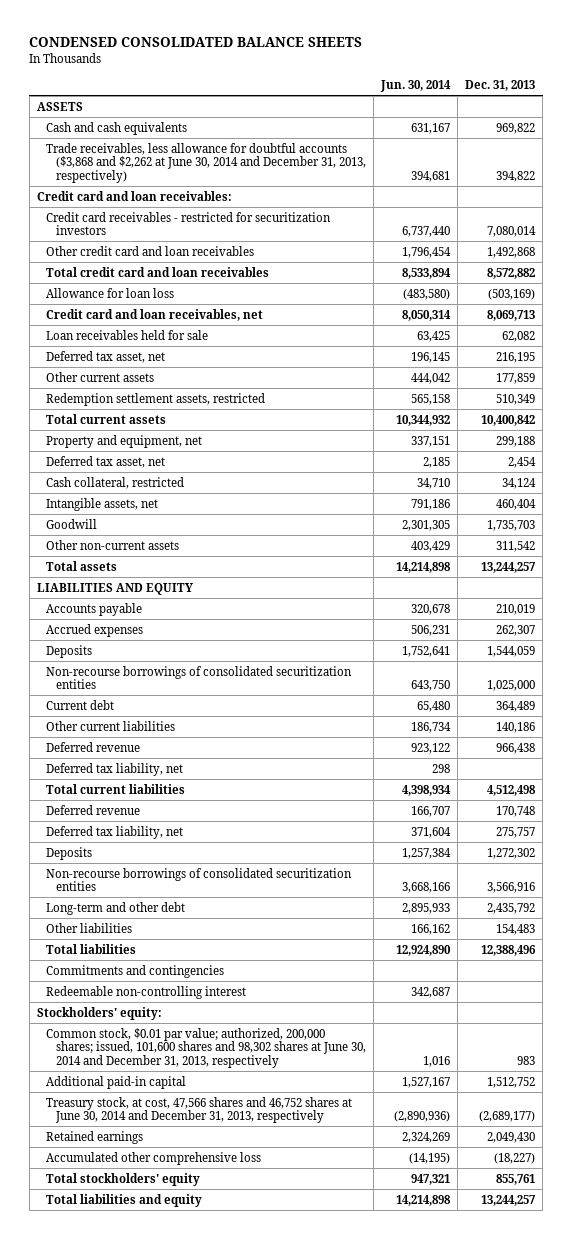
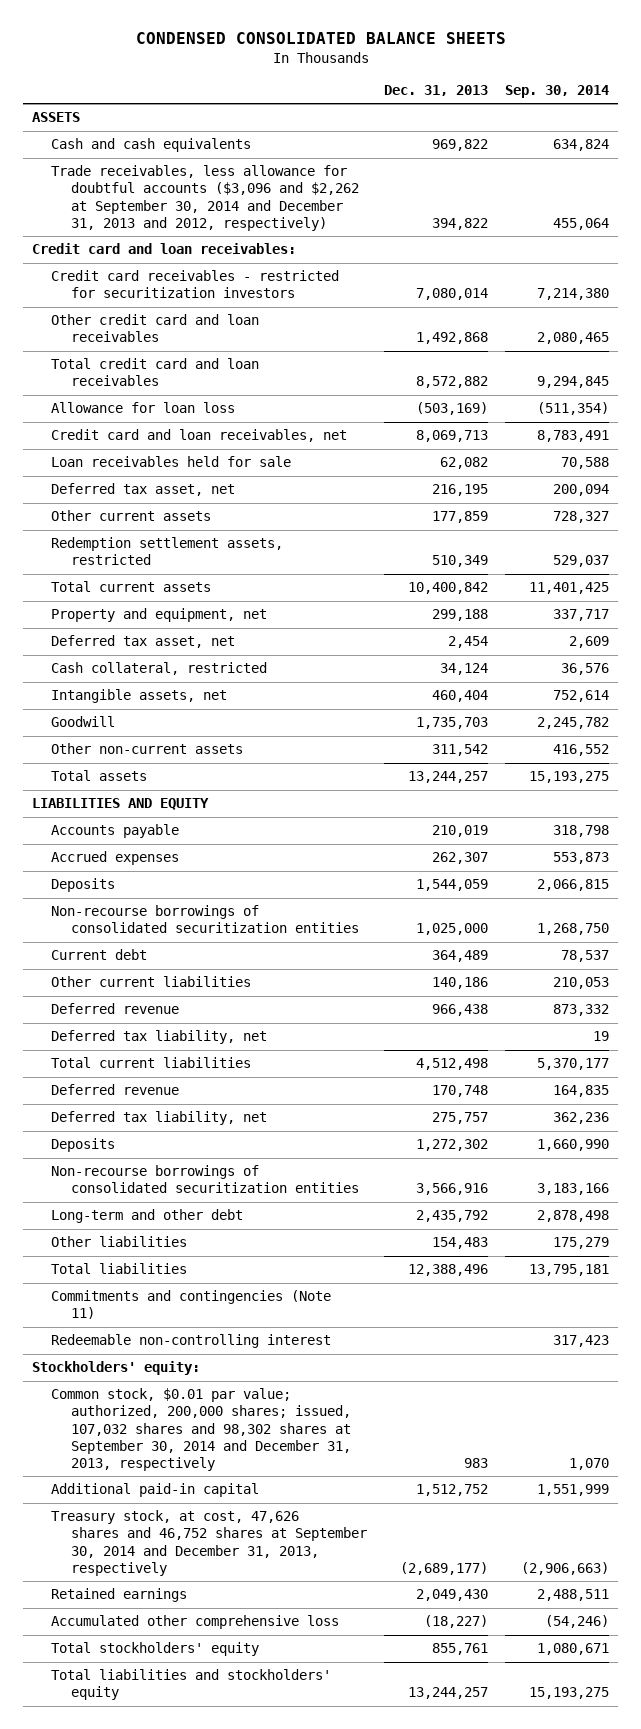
- | Jun. 30, 2014 | Dec. 31, 2013
+ | Dec. 31, 2013 | Sep. 30, 2014
- Trade receivables, less allowance for doubtful accounts ($3,868 and $2,262 at June 30, 2014 and December 31, 2013, respectively) | 394,681 | 394,822
+ Trade receivables, less allowance for doubtful accounts ($3,096 and $2,262 at September 30, 2014 and December 31, 2013 and 2012, respectively) | 394,822 | 455,064
- Commitments and contingencies
+ Commitments and contingencies (Note 11)
- Common stock, $0.01 par value; authorized, 200,000 shares; issued, 101,600 shares and 98,302 shares at June 30, 2014 and December 31, 2013, respectively | 1,016 | 983
+ Common stock, $0.01 par value; authorized, 200,000 shares; issued, 107,032 shares and 98,302 shares at September 30, 2014 and December 31, 2013, respectively | 983 | 1,070
- Treasury stock, at cost, 47,566 shares and 46,752 shares at June 30, 2014 and December 31, 2013, respectively | (2,890,936) | (2,689,177)
+ Treasury stock, at cost, 47,626 shares and 46,752 shares at September 30, 2014 and December 31, 2013, respectively | (2,689,177) | (2,906,663)
- Total liabilities and equity | 14,214,898 | 13,244,257
+ Total liabilities and stockholders' equity | 13,244,257 | 15,193,275

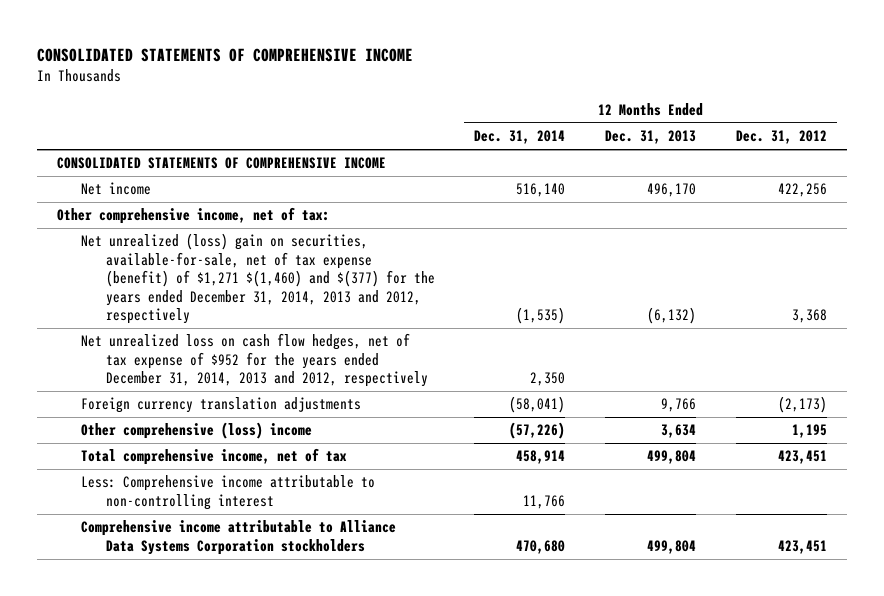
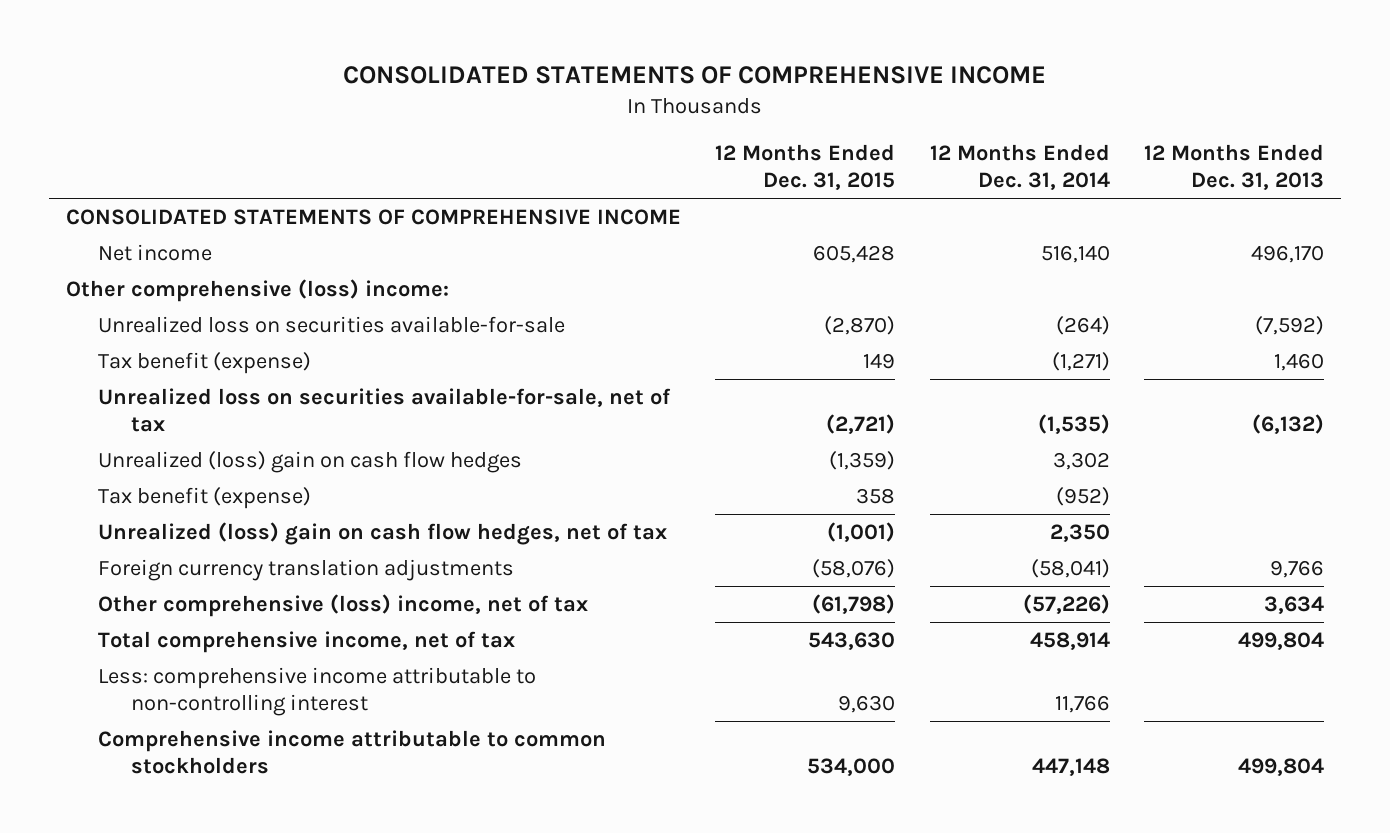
- | 12 Months Ended Dec. 31, 2014 | 12 Months Ended Dec. 31, 2013 | 12 Months Ended Dec. 31, 2012
+ | 12 Months Ended Dec. 31, 2015 | 12 Months Ended Dec. 31, 2014 | 12 Months Ended Dec. 31, 2013
- Other comprehensive income, net of tax:
- Net unrealized (loss) gain on securities, available-for-sale, net of tax expense (benefit) of $1,271 $(1,460) and $(377) for the years ended December 31, 2014, 2013 and 2012, respectively | (1,535) | (6,132) | 3,368
- Net unrealized loss on cash flow hedges, net of tax expense of $952 for the years ended December 31, 2014, 2013 and 2012, respectively | 2,350 | |
+ Other comprehensive (loss) income:
+ Unrealized loss on securities available-for-sale | (2,870) | (264) | (7,592)
+ Tax benefit (expense) | 149 | (1,271) | 1,460
+ Unrealized loss on securities available-for-sale, net of tax | (2,721) | (1,535) | (6,132)
+ Unrealized (loss) gain on cash flow hedges | (1,359) | 3,302 |
+ Tax benefit (expense) | 358 | (952) |
+ Unrealized (loss) gain on cash flow hedges, net of tax | (1,001) | 2,350 |
- Other comprehensive (loss) income | (57,226) | 3,634 | 1,195
+ Other comprehensive (loss) income, net of tax | (61,798) | (57,226) | 3,634
- Less: Comprehensive income attributable to non-controlling interest | 11,766 | |
- Comprehensive income attributable to Alliance Data Systems Corporation stockholders | 470,680 | 499,804 | 423,451
+ Less: comprehensive income attributable to non-controlling interest | 9,630 | 11,766 |
+ Comprehensive income attributable to common stockholders | 534,000 | 447,148 | 499,804

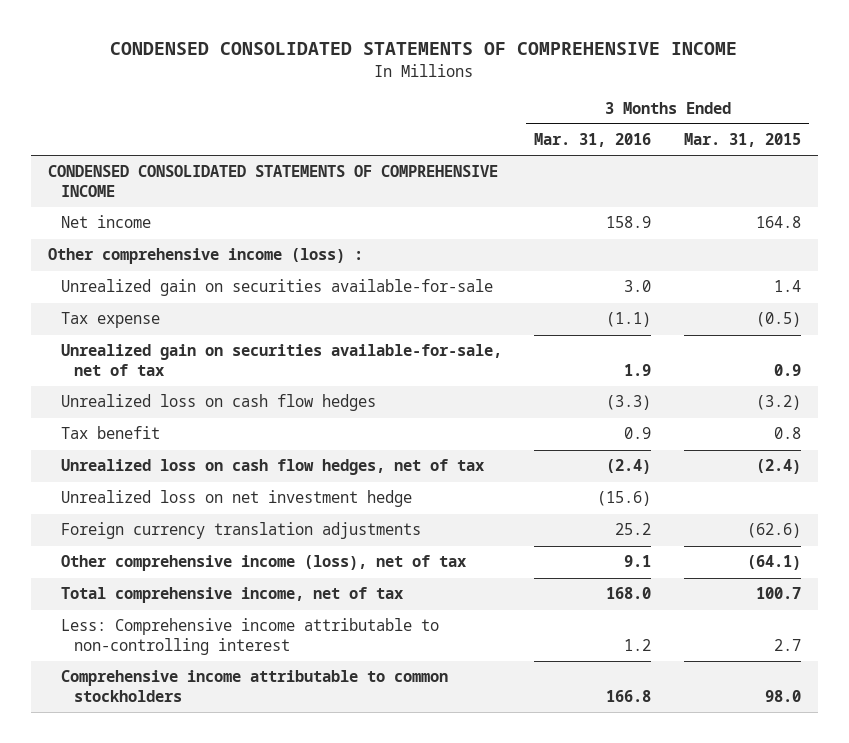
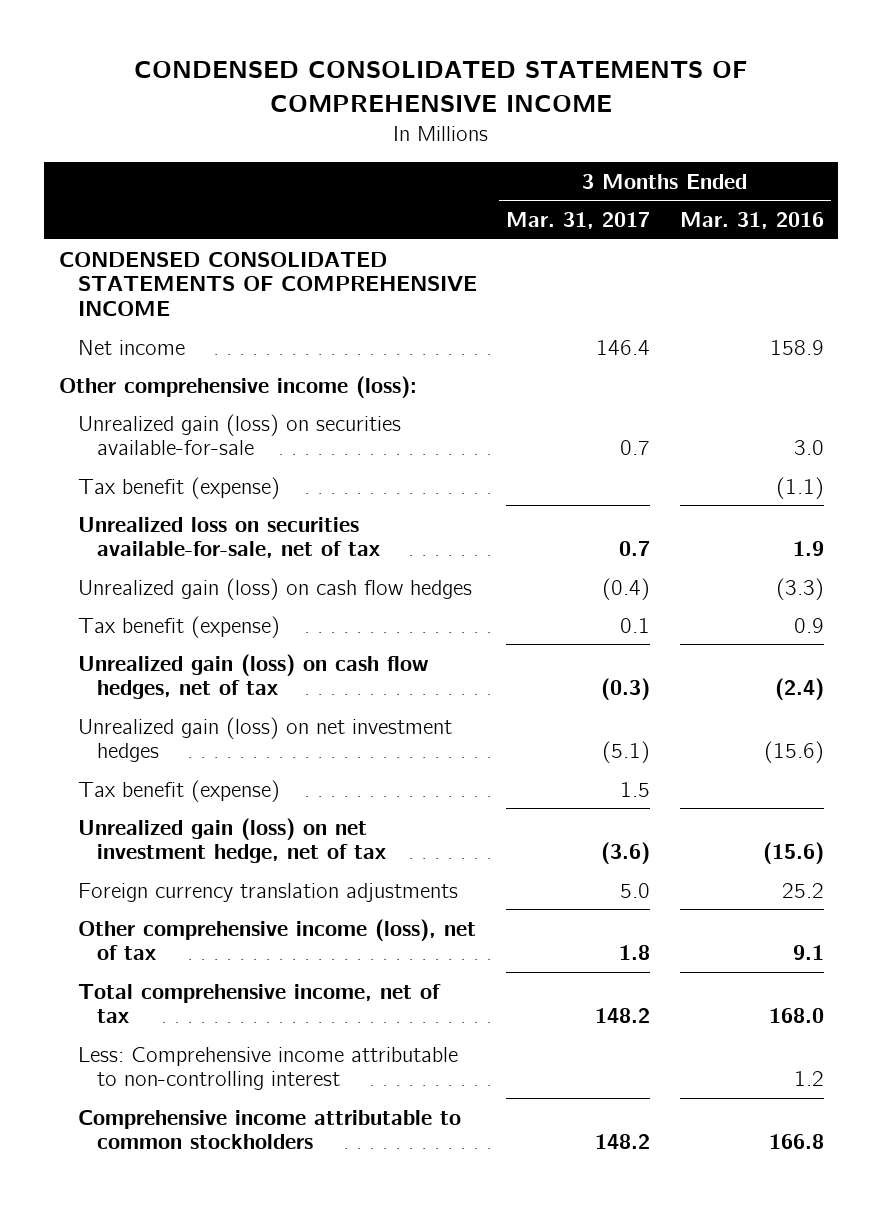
- | 3 Months Ended Mar. 31, 2016 | 3 Months Ended Mar. 31, 2015
+ | 3 Months Ended Mar. 31, 2017 | 3 Months Ended Mar. 31, 2016
- Other comprehensive income (loss) :
- Unrealized gain on securities available-for-sale | 3.0 | 1.4
- Tax expense | (1.1) | (0.5)
- Unrealized gain on securities available-for-sale, net of tax | 1.9 | 0.9
- Unrealized loss on cash flow hedges | (3.3) | (3.2)
- Tax benefit | 0.9 | 0.8
- Unrealized loss on cash flow hedges, net of tax | (2.4) | (2.4)
- Unrealized loss on net investment hedge | (15.6) |
+ Other comprehensive income (loss):
+ Unrealized gain (loss) on securities available-for-sale | 0.7 | 3.0
+ Tax benefit (expense) | | (1.1)
+ Unrealized loss on securities available-for-sale, net of tax | 0.7 | 1.9
+ Unrealized gain (loss) on cash flow hedges | (0.4) | (3.3)
+ Tax benefit (expense) | 0.1 | 0.9
+ Unrealized gain (loss) on cash flow hedges, net of tax | (0.3) | (2.4)
+ Unrealized gain (loss) on net investment hedges | (5.1) | (15.6)
+ Tax benefit (expense) | 1.5 |
+ Unrealized gain (loss) on net investment hedge, net of tax | (3.6) | (15.6)

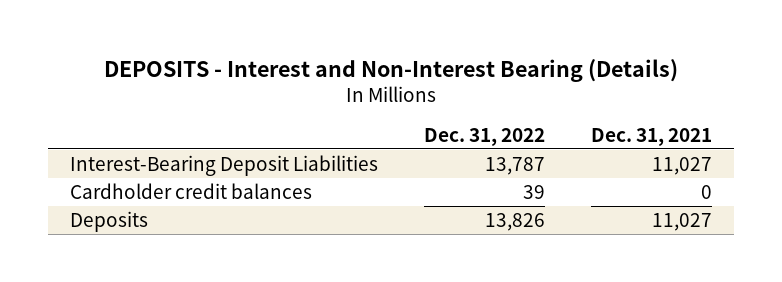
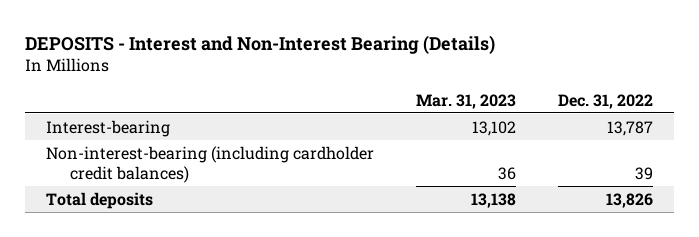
- | Dec. 31, 2022 | Dec. 31, 2021
+ | Mar. 31, 2023 | Dec. 31, 2022
- Interest-Bearing Deposit Liabilities | 13,787 | 11,027
- Cardholder credit balances | 39 | 0
- Deposits | 13,826 | 11,027
+ Interest-bearing | 13,102 | 13,787
+ Non-interest-bearing (including cardholder credit balances) | 36 | 39
+ Total deposits | 13,138 | 13,826

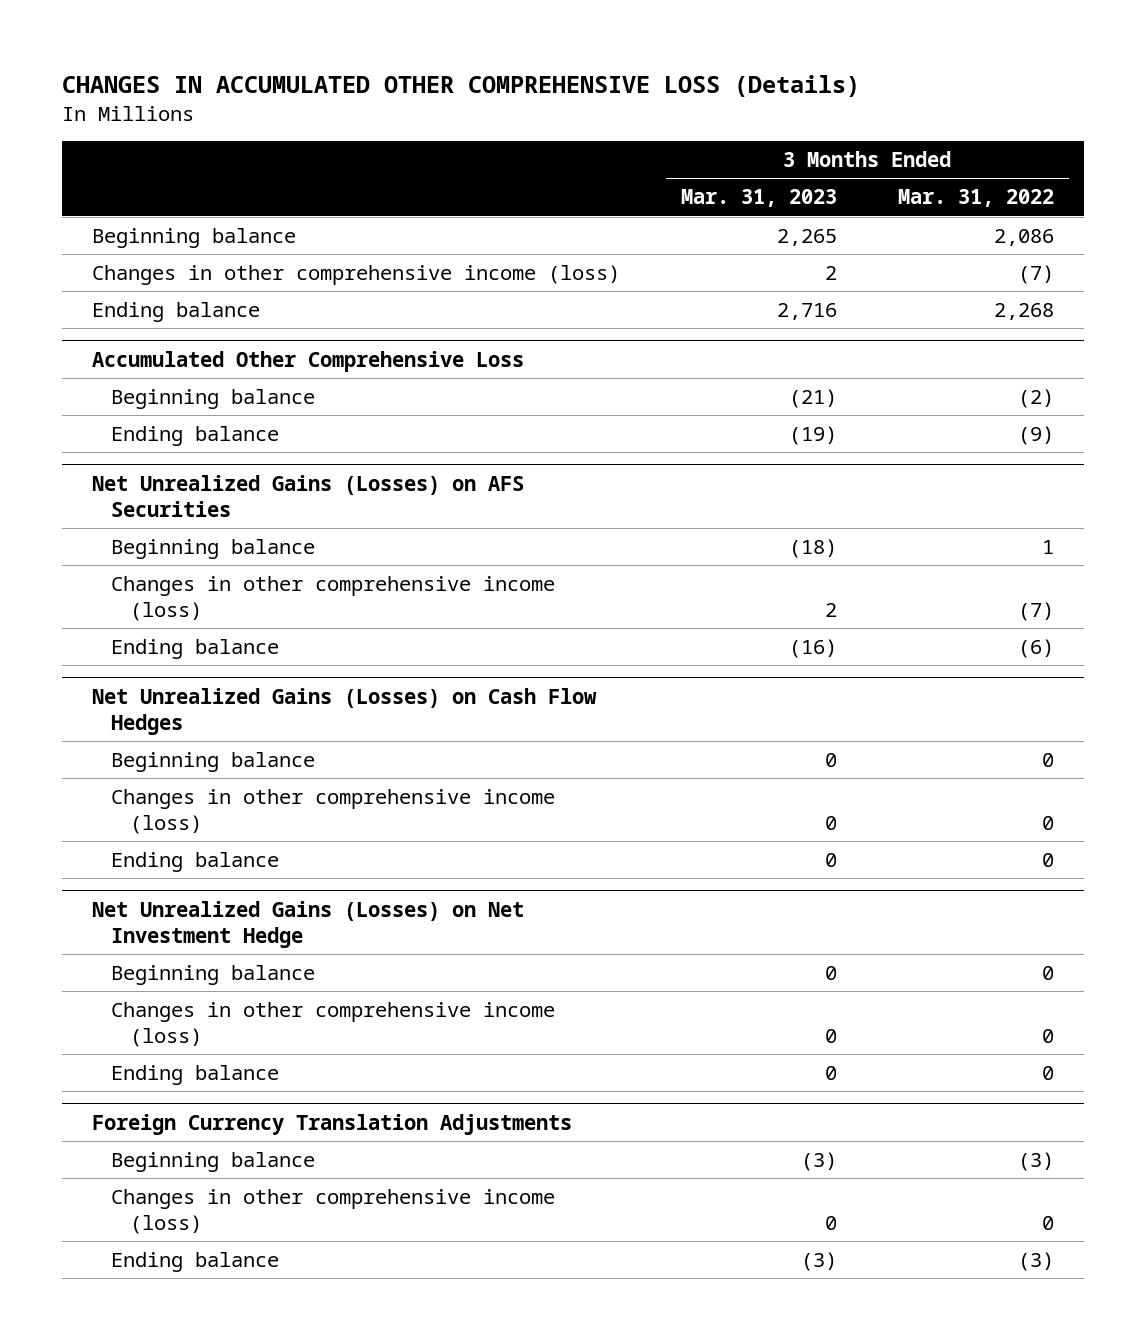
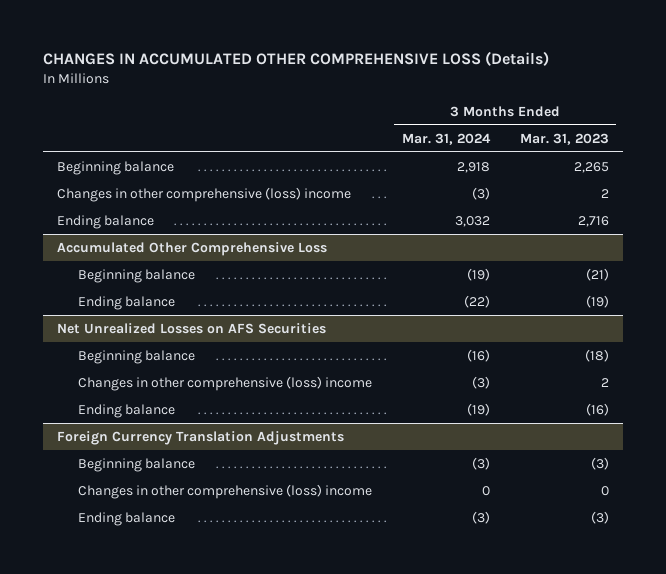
- | 3 Months Ended Mar. 31, 2023 | 3 Months Ended Mar. 31, 2022
+ | 3 Months Ended Mar. 31, 2024 | 3 Months Ended Mar. 31, 2023
- Changes in other comprehensive income (loss) | 2 | (7)
+ Changes in other comprehensive (loss) income | (3) | 2
- Net Unrealized Gains (Losses) on AFS Securities
+ Net Unrealized Losses on AFS Securities
- Changes in other comprehensive income (loss) | 2 | (7)
+ Changes in other comprehensive (loss) income | (3) | 2
- Net Unrealized Gains (Losses) on Cash Flow Hedges
- Beginning balance | 0 | 0
- Changes in other comprehensive income (loss) | 0 | 0
- Ending balance | 0 | 0
- Net Unrealized Gains (Losses) on Net Investment Hedge
- Beginning balance | 0 | 0
- Changes in other comprehensive income (loss) | 0 | 0
- Ending balance | 0 | 0
@ Foreign Currency Translation Adjustments
- Changes in other comprehensive income (loss) | 0 | 0
+ Changes in other comprehensive (loss) income | 0 | 0

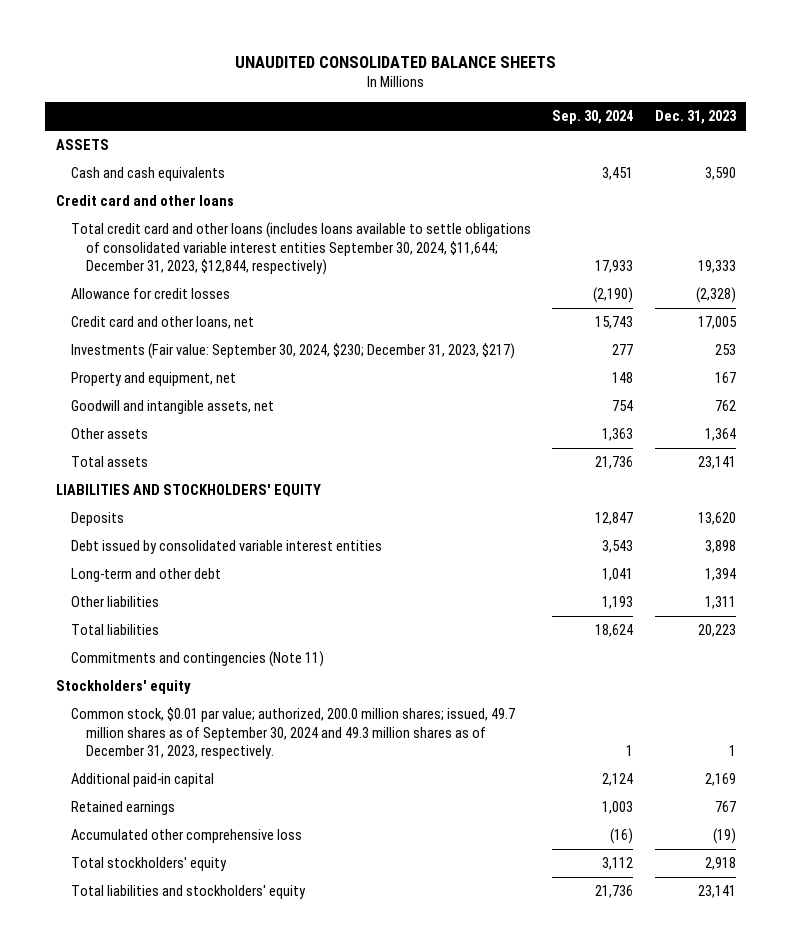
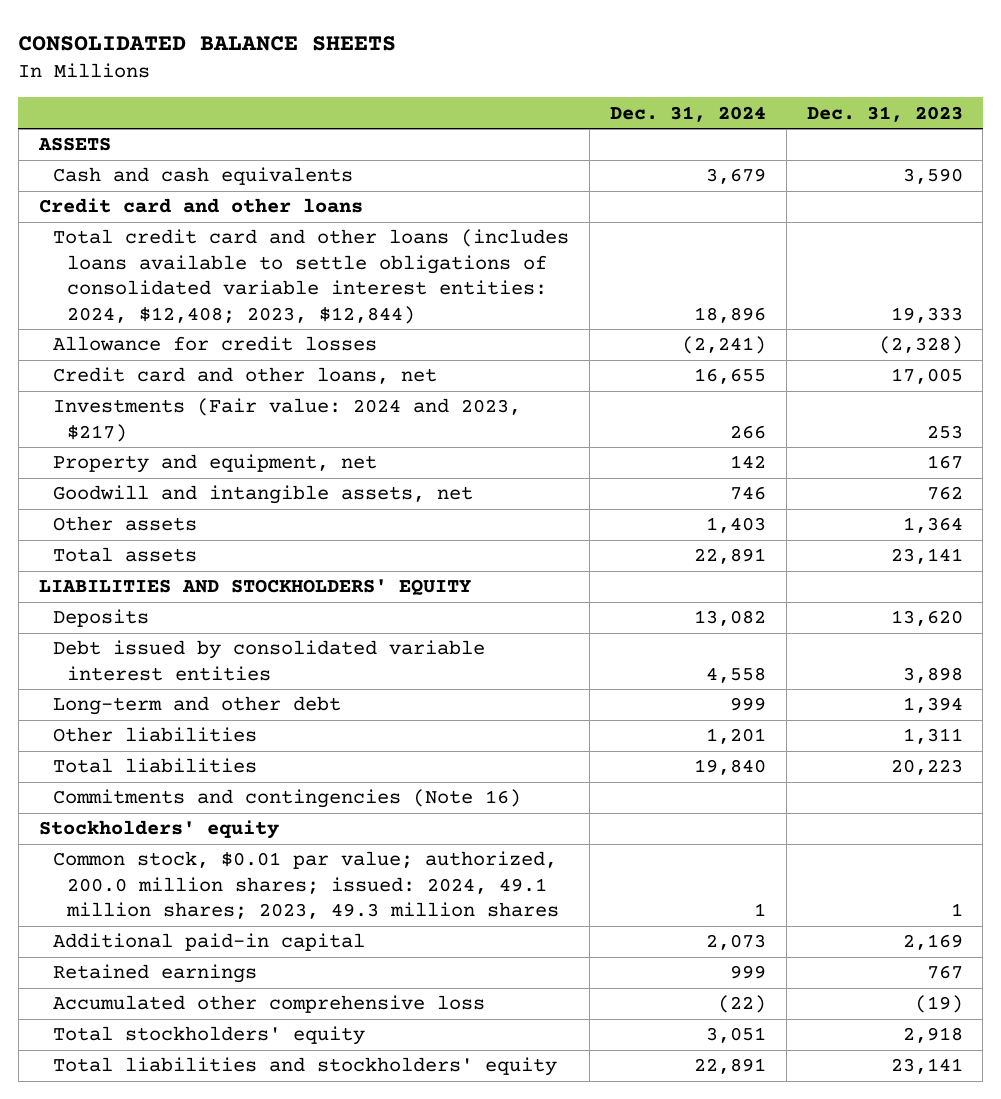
- UNAUDITED CONSOLIDATED BALANCE SHEETS
+ CONSOLIDATED BALANCE SHEETS
- | Sep. 30, 2024 | Dec. 31, 2023
+ | Dec. 31, 2024 | Dec. 31, 2023
- Total credit card and other loans (includes loans available to settle obligations of consolidated variable interest entities September 30, 2024, $11,644; December 31, 2023, $12,844, respectively) | 17,933 | 19,333
+ Total credit card and other loans (includes loans available to settle obligations of consolidated variable interest entities: 2024, $12,408; 2023, $12,844) | 18,896 | 19,333
- Investments (Fair value: September 30, 2024, $230; December 31, 2023, $217) | 277 | 253
+ Investments (Fair value: 2024 and 2023, $217) | 266 | 253
- Commitments and contingencies (Note 11)
+ Commitments and contingencies (Note 16)
- Common stock, $0.01 par value; authorized, 200.0 million shares; issued, 49.7 million shares as of September 30, 2024 and 49.3 million shares as of December 31, 2023, respectively. | 1 | 1
+ Common stock, $0.01 par value; authorized, 200.0 million shares; issued: 2024, 49.1 million shares; 2023, 49.3 million shares | 1 | 1

